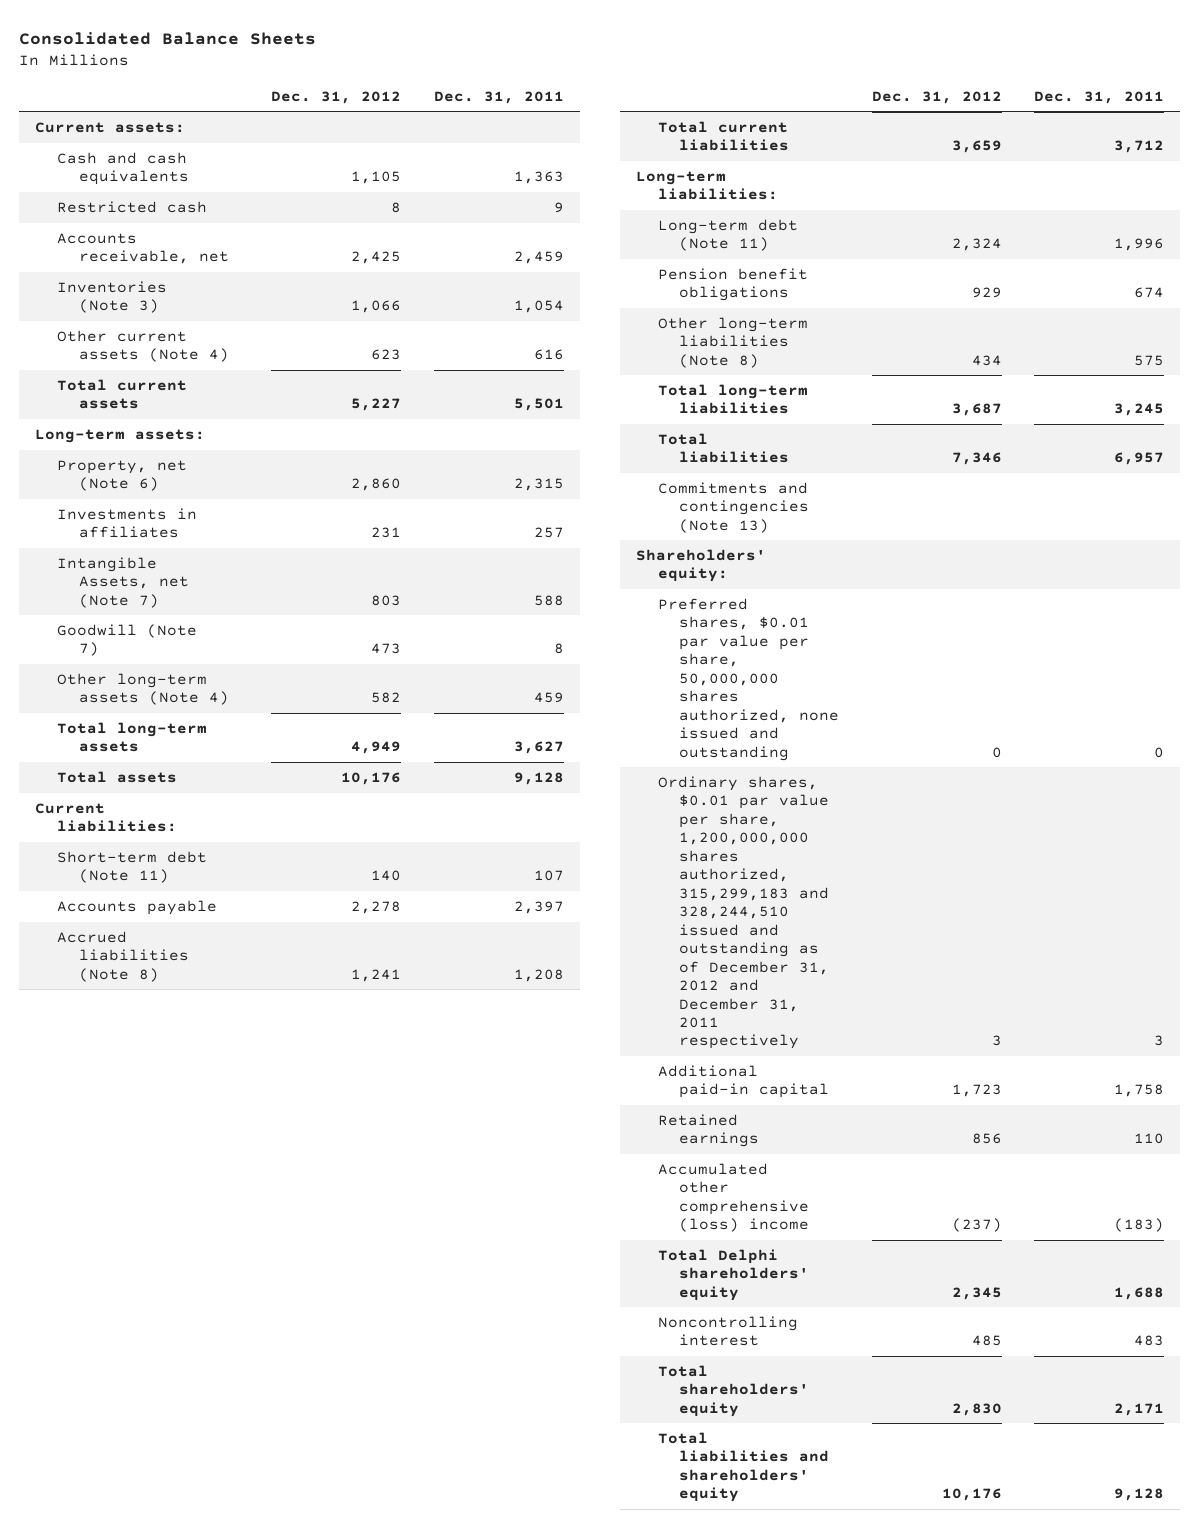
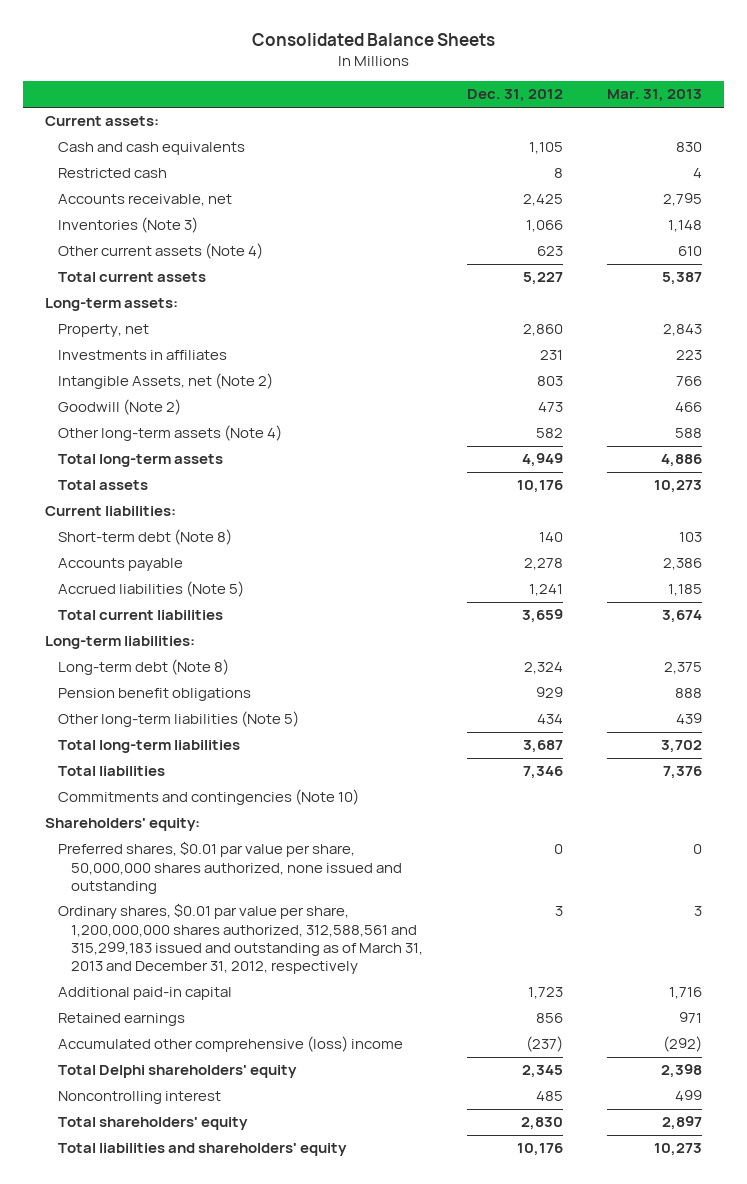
- | Dec. 31, 2012 | Dec. 31, 2011
+ | Dec. 31, 2012 | Mar. 31, 2013
- Property, net (Note 6) | 2,860 | 2,315
+ Property, net | 2,860 | 2,843
- Intangible Assets, net (Note 7) | 803 | 588
- Goodwill (Note 7) | 473 | 8
+ Intangible Assets, net (Note 2) | 803 | 766
+ Goodwill (Note 2) | 473 | 466
- Short-term debt (Note 11) | 140 | 107
+ Short-term debt (Note 8) | 140 | 103
- Accrued liabilities (Note 8) | 1,241 | 1,208
+ Accrued liabilities (Note 5) | 1,241 | 1,185
- Long-term debt (Note 11) | 2,324 | 1,996
+ Long-term debt (Note 8) | 2,324 | 2,375
- Other long-term liabilities (Note 8) | 434 | 575
+ Other long-term liabilities (Note 5) | 434 | 439
- Commitments and contingencies (Note 13)
+ Commitments and contingencies (Note 10)
- Ordinary shares, $0.01 par value per share, 1,200,000,000 shares authorized, 315,299,183 and 328,244,510 issued and outstanding as of December 31, 2012 and December 31, 2011 respectively | 3 | 3
+ Ordinary shares, $0.01 par value per share, 1,200,000,000 shares authorized, 312,588,561 and 315,299,183 issued and outstanding as of March 31, 2013 and December 31, 2012, respectively | 3 | 3

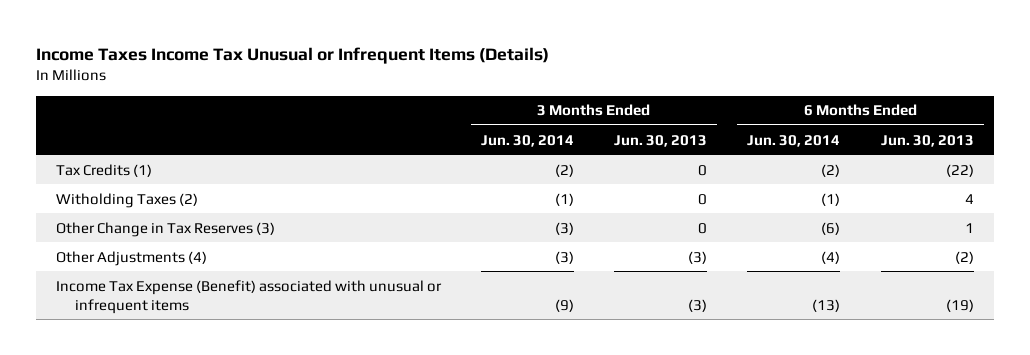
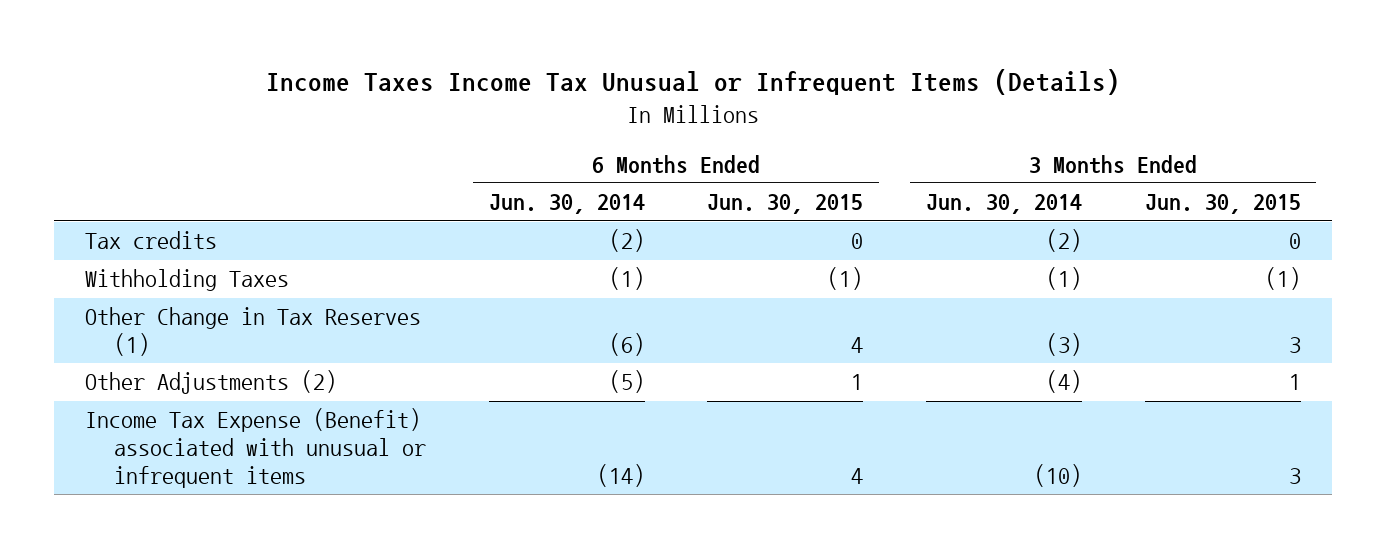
- | 3 Months Ended Jun. 30, 2014 | 3 Months Ended Jun. 30, 2013 | 6 Months Ended Jun. 30, 2014 | 6 Months Ended Jun. 30, 2013
+ | 6 Months Ended Jun. 30, 2014 | 6 Months Ended Jun. 30, 2015 | 3 Months Ended Jun. 30, 2014 | 3 Months Ended Jun. 30, 2015
- Tax Credits (1) | (2) | 0 | (2) | (22)
- Witholding Taxes (2) | (1) | 0 | (1) | 4
- Other Change in Tax Reserves (3) | (3) | 0 | (6) | 1
- Other Adjustments (4) | (3) | (3) | (4) | (2)
- Income Tax Expense (Benefit) associated with unusual or infrequent items | (9) | (3) | (13) | (19)
+ Tax credits | (2) | 0 | (2) | 0
+ Withholding Taxes | (1) | (1) | (1) | (1)
+ Other Change in Tax Reserves (1) | (6) | 4 | (3) | 3
+ Other Adjustments (2) | (5) | 1 | (4) | 1
+ Income Tax Expense (Benefit) associated with unusual or infrequent items | (14) | 4 | (10) | 3

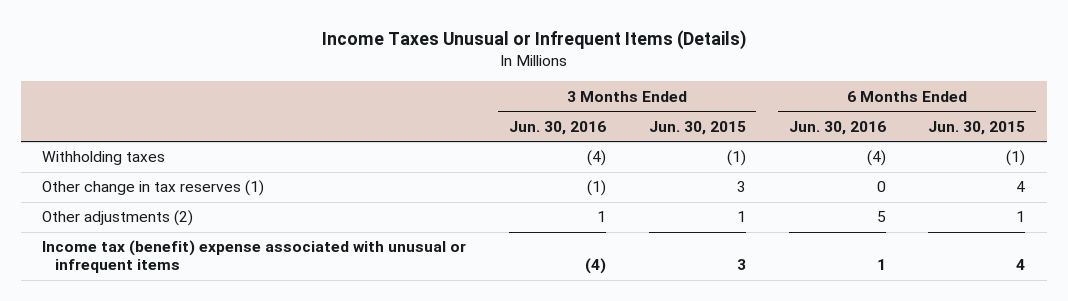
- Income Taxes Income Tax Unusual or Infrequent Items (Details)
+ Income Taxes Unusual or Infrequent Items (Details)
- | 6 Months Ended Jun. 30, 2014 | 6 Months Ended Jun. 30, 2015 | 3 Months Ended Jun. 30, 2014 | 3 Months Ended Jun. 30, 2015
+ | 3 Months Ended Jun. 30, 2016 | 3 Months Ended Jun. 30, 2015 | 6 Months Ended Jun. 30, 2016 | 6 Months Ended Jun. 30, 2015
- Tax credits | (2) | 0 | (2) | 0
- Withholding Taxes | (1) | (1) | (1) | (1)
- Other Change in Tax Reserves (1) | (6) | 4 | (3) | 3
- Other Adjustments (2) | (5) | 1 | (4) | 1
- Income Tax Expense (Benefit) associated with unusual or infrequent items | (14) | 4 | (10) | 3
+ Withholding taxes | (4) | (1) | (4) | (1)
+ Other change in tax reserves (1) | (1) | 3 | 0 | 4
+ Other adjustments (2) | 1 | 1 | 5 | 1
+ Income tax (benefit) expense associated with unusual or infrequent items | (4) | 3 | 1 | 4

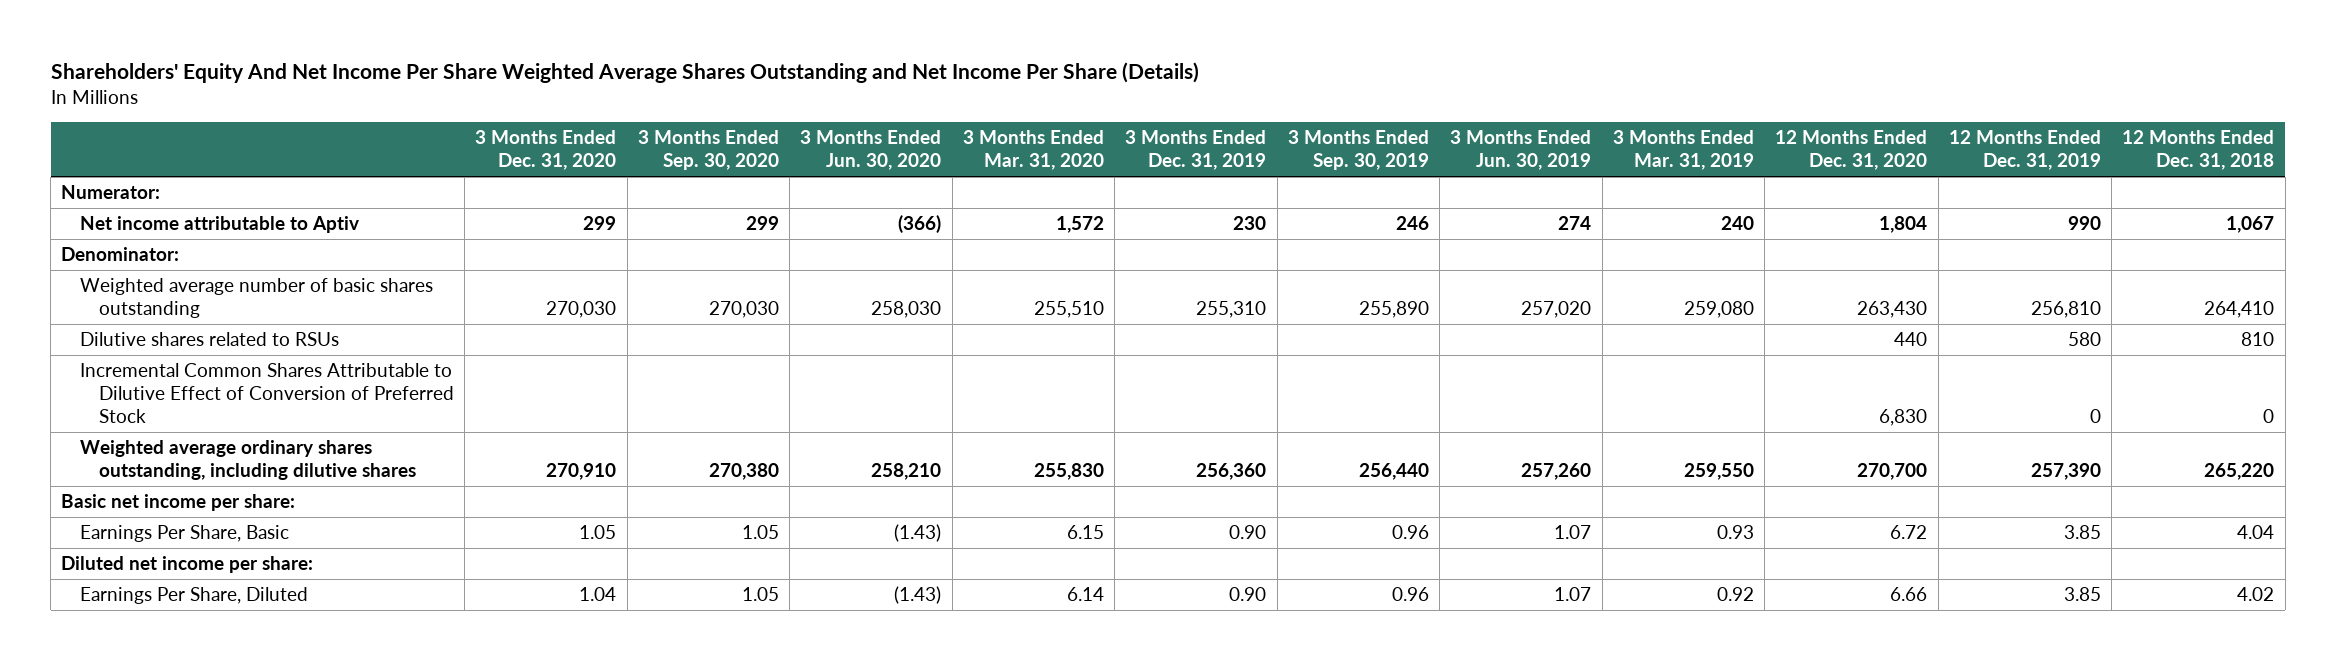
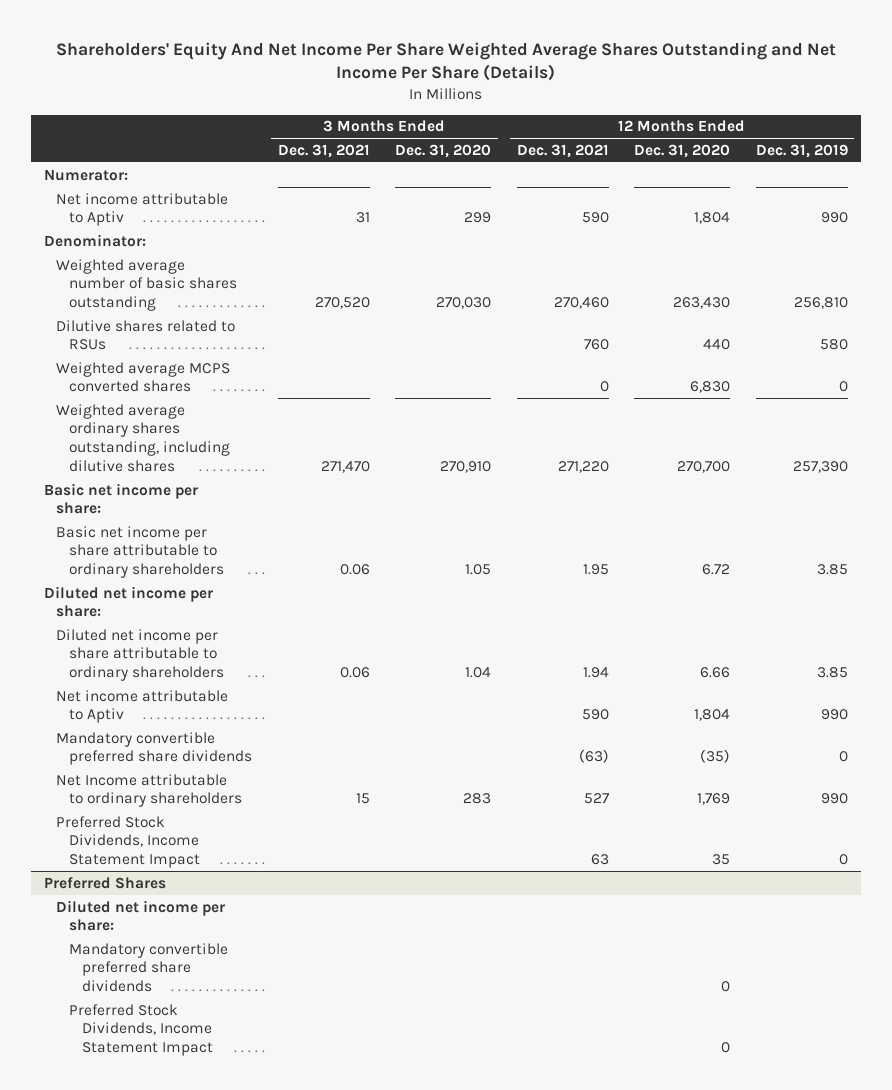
- | 3 Months Ended Dec. 31, 2020 | 3 Months Ended Sep. 30, 2020 | 3 Months Ended Jun. 30, 2020 | 3 Months Ended Mar. 31, 2020 | 3 Months Ended Dec. 31, 2019 | 3 Months Ended Sep. 30, 2019 | 3 Months Ended Jun. 30, 2019 | 3 Months Ended Mar. 31, 2019 | 12 Months Ended Dec. 31, 2020 | 12 Months Ended Dec. 31, 2019 | 12 Months Ended Dec. 31, 2018
+ | 3 Months Ended Dec. 31, 2021 | 3 Months Ended Dec. 31, 2020 | 12 Months Ended Dec. 31, 2021 | 12 Months Ended Dec. 31, 2020 | 12 Months Ended Dec. 31, 2019
- Incremental Common Shares Attributable to Dilutive Effect of Conversion of Preferred Stock | | | | | | | | | 6,830 | 0 | 0
+ Weighted average MCPS converted shares | | | 0 | 6,830 | 0
- Earnings Per Share, Basic | 1.05 | 1.05 | (1.43) | 6.15 | 0.90 | 0.96 | 1.07 | 0.93 | 6.72 | 3.85 | 4.04
+ Basic net income per share attributable to ordinary shareholders | 0.06 | 1.05 | 1.95 | 6.72 | 3.85
- Earnings Per Share, Diluted | 1.04 | 1.05 | (1.43) | 6.14 | 0.90 | 0.96 | 1.07 | 0.92 | 6.66 | 3.85 | 4.02
+ Diluted net income per share attributable to ordinary shareholders | 0.06 | 1.04 | 1.94 | 6.66 | 3.85
+ Net income attributable to Aptiv | | | 590 | 1,804 | 990
+ Mandatory convertible preferred share dividends | | | (63) | (35) | 0
+ Net Income attributable to ordinary shareholders | 15 | 283 | 527 | 1,769 | 990
+ Preferred Stock Dividends, Income Statement Impact | | | 63 | 35 | 0
+ Preferred Shares
+ Diluted net income per share:
+ Mandatory convertible preferred share dividends | | | | 0 |
+ Preferred Stock Dividends, Income Statement Impact | | | | 0 |

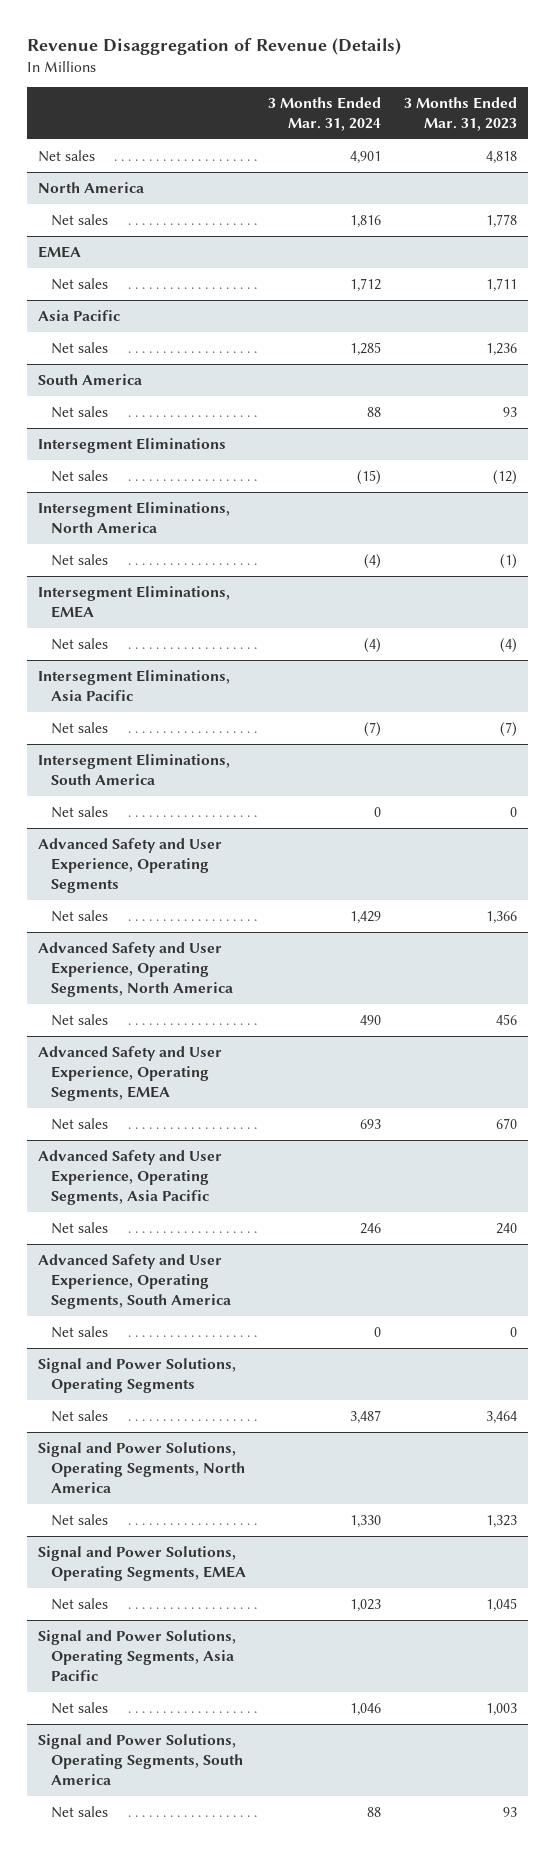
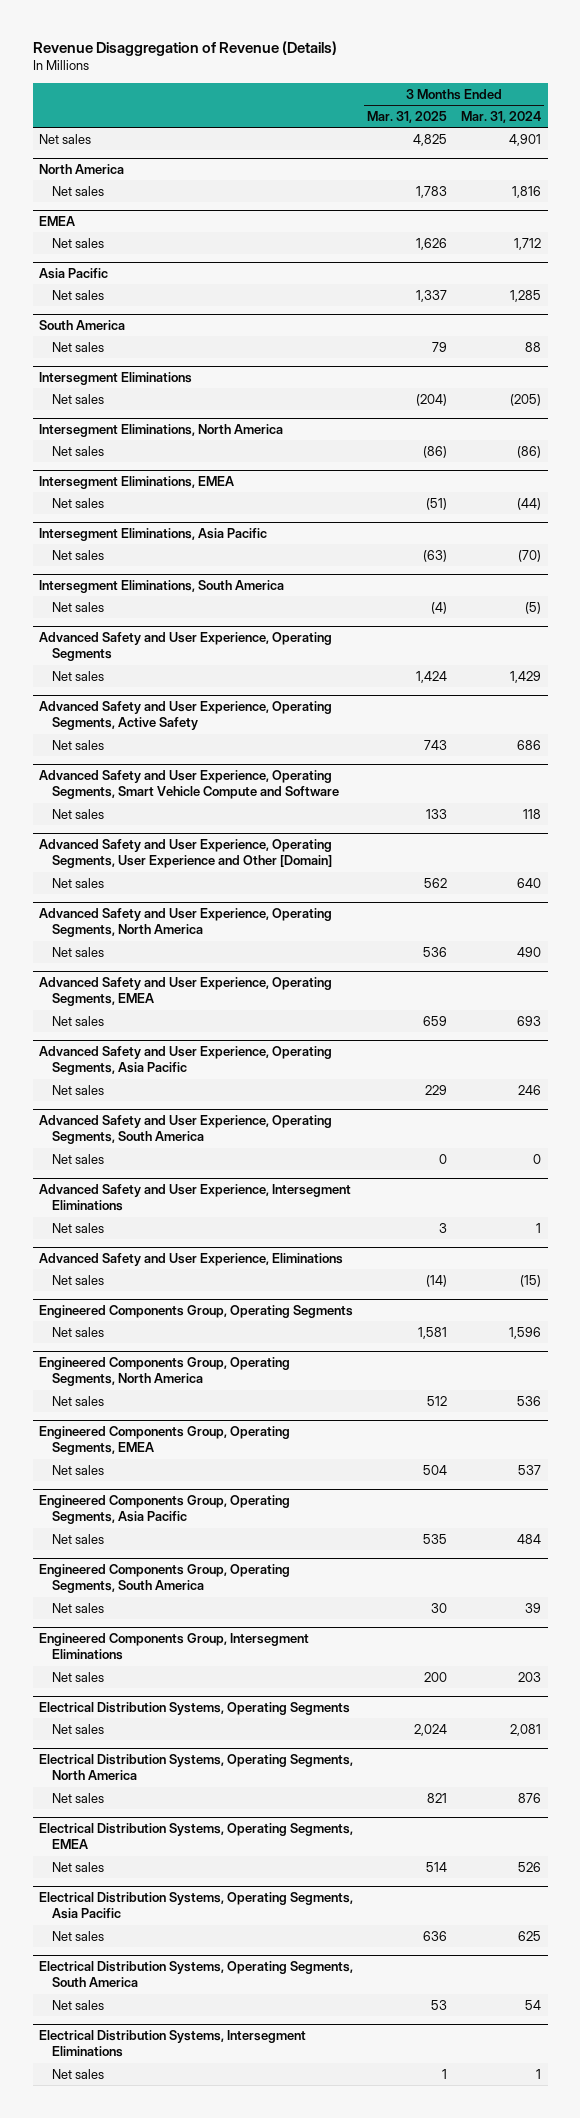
- | 3 Months Ended Mar. 31, 2024 | 3 Months Ended Mar. 31, 2023
+ | 3 Months Ended Mar. 31, 2025 | 3 Months Ended Mar. 31, 2024
@ Intersegment Eliminations
- Net sales | (15) | (12)
+ Net sales | (204) | (205)
@ Intersegment Eliminations, North America
- Net sales | (4) | (1)
+ Net sales | (86) | (86)
@ Intersegment Eliminations, EMEA
- Net sales | (4) | (4)
+ Net sales | (51) | (44)
@ Intersegment Eliminations, Asia Pacific
- Net sales | (7) | (7)
+ Net sales | (63) | (70)
@ Intersegment Eliminations, South America
- Net sales | 0 | 0
+ Net sales | (4) | (5)
+ Advanced Safety and User Experience, Operating Segments, Active Safety
+ Net sales | 743 | 686
+ Advanced Safety and User Experience, Operating Segments, Smart Vehicle Compute and Software
+ Net sales | 133 | 118
+ Advanced Safety and User Experience, Operating Segments, User Experience and Other [Domain]
+ Net sales | 562 | 640
- Signal and Power Solutions, Operating Segments
- Net sales | 3,487 | 3,464
- Signal and Power Solutions, Operating Segments, North America
- Net sales | 1,330 | 1,323
- Signal and Power Solutions, Operating Segments, EMEA
- Net sales | 1,023 | 1,045
- Signal and Power Solutions, Operating Segments, Asia Pacific
- Net sales | 1,046 | 1,003
- Signal and Power Solutions, Operating Segments, South America
- Net sales | 88 | 93
+ Advanced Safety and User Experience, Intersegment Eliminations
+ Net sales | 3 | 1
+ Advanced Safety and User Experience, Eliminations
+ Net sales | (14) | (15)
+ Engineered Components Group, Operating Segments
+ Net sales | 1,581 | 1,596
+ Engineered Components Group, Operating Segments, North America
+ Net sales | 512 | 536
+ Engineered Components Group, Operating Segments, EMEA
+ Net sales | 504 | 537
+ Engineered Components Group, Operating Segments, Asia Pacific
+ Net sales | 535 | 484
+ Engineered Components Group, Operating Segments, South America
+ Net sales | 30 | 39
+ Engineered Components Group, Intersegment Eliminations
+ Net sales | 200 | 203
+ Electrical Distribution Systems, Operating Segments
+ Net sales | 2,024 | 2,081
+ Electrical Distribution Systems, Operating Segments, North America
+ Net sales | 821 | 876
+ Electrical Distribution Systems, Operating Segments, EMEA
+ Net sales | 514 | 526
+ Electrical Distribution Systems, Operating Segments, Asia Pacific
+ Net sales | 636 | 625
+ Electrical Distribution Systems, Operating Segments, South America
+ Net sales | 53 | 54
+ Electrical Distribution Systems, Intersegment Eliminations
+ Net sales | 1 | 1

